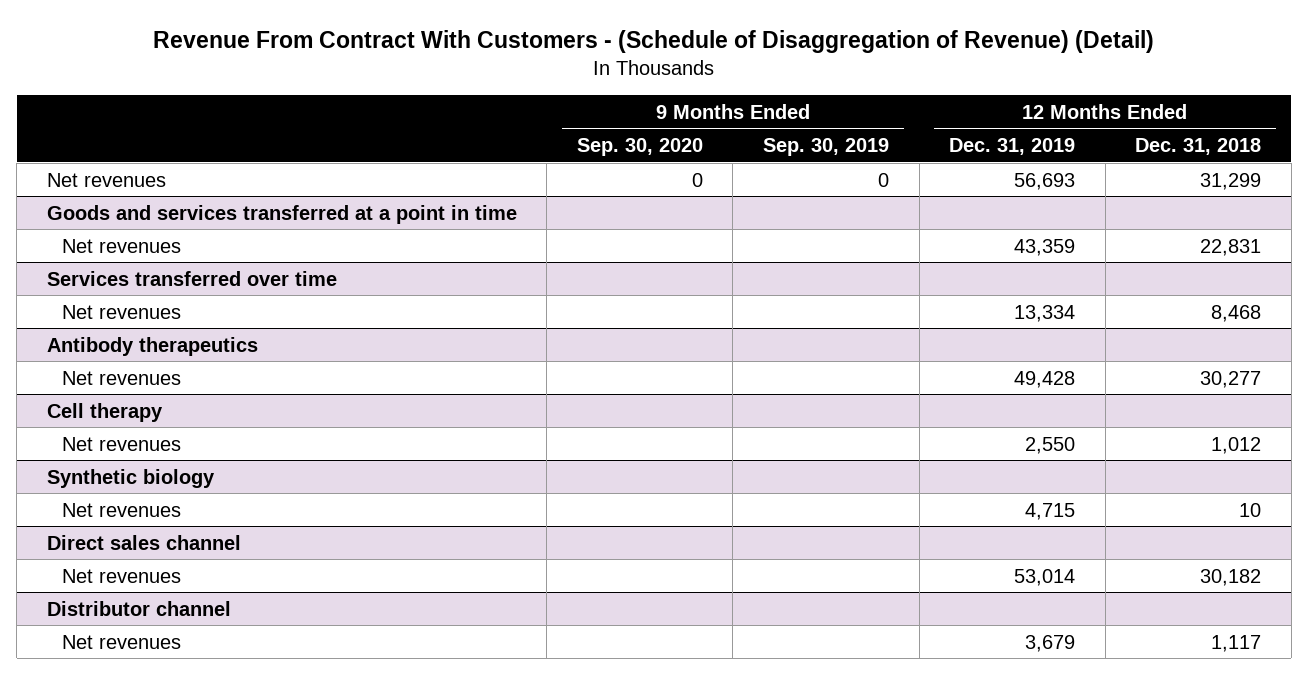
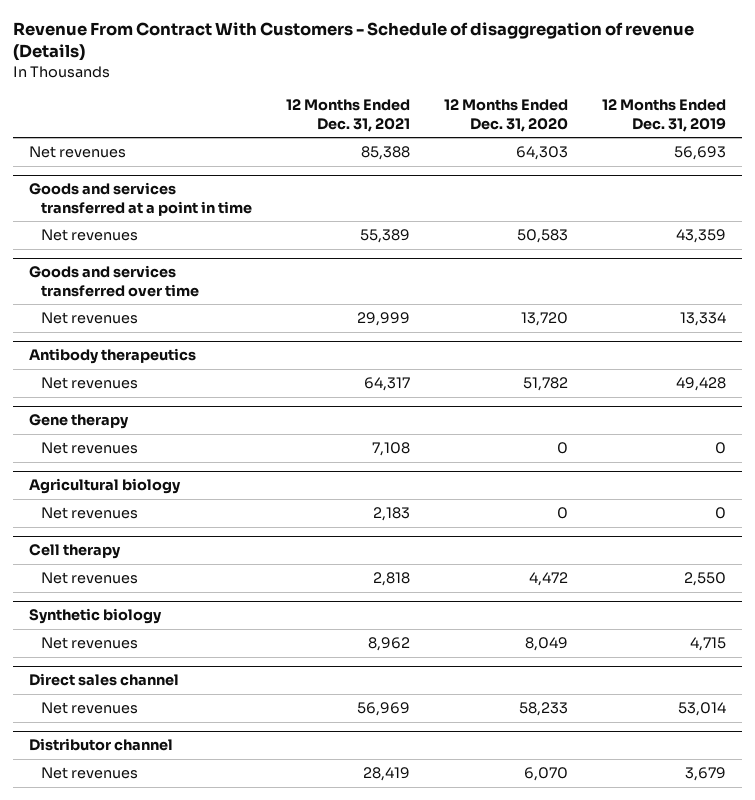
- Revenue From Contract With Customers - (Schedule of Disaggregation of Revenue) (Detail)
+ Revenue From Contract With Customers - Schedule of disaggregation of revenue (Details)
- | 9 Months Ended Sep. 30, 2020 | 9 Months Ended Sep. 30, 2019 | 12 Months Ended Dec. 31, 2019 | 12 Months Ended Dec. 31, 2018
+ | 12 Months Ended Dec. 31, 2021 | 12 Months Ended Dec. 31, 2020 | 12 Months Ended Dec. 31, 2019
- Services transferred over time
+ Goods and services transferred over time
+ Gene therapy
+ Net revenues | 7,108 | 0 | 0
+ Agricultural biology
+ Net revenues | 2,183 | 0 | 0

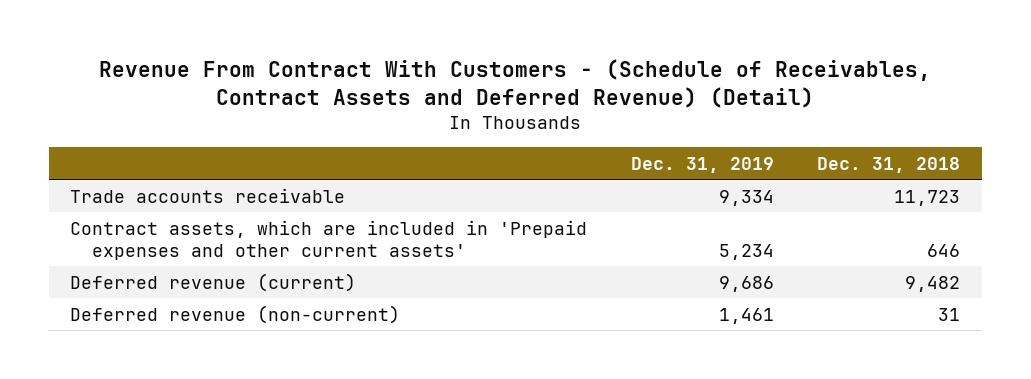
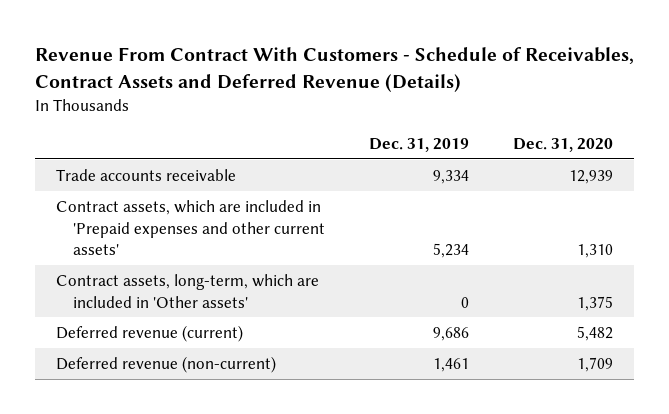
- Revenue From Contract With Customers - (Schedule of Receivables, Contract Assets and Deferred Revenue) (Detail)
+ Revenue From Contract With Customers - Schedule of Receivables, Contract Assets and Deferred Revenue (Details)
- | Dec. 31, 2019 | Dec. 31, 2018
+ | Dec. 31, 2019 | Dec. 31, 2020
+ Contract assets, long-term, which are included in 'Other assets' | 0 | 1,375

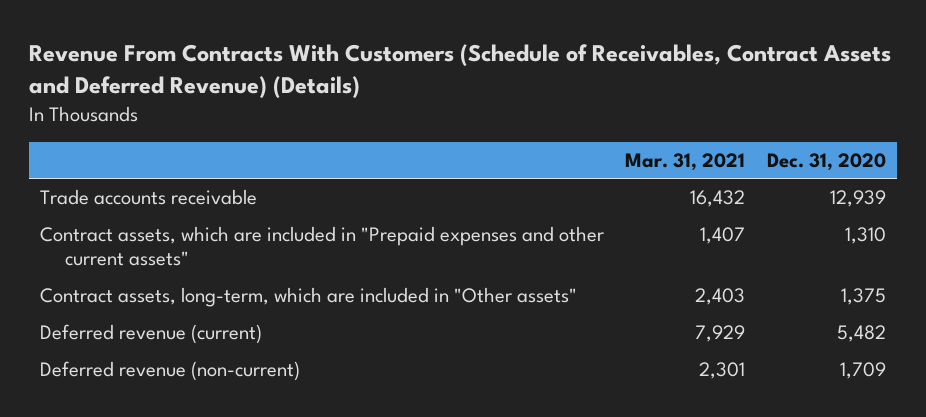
- Revenue From Contract With Customers - Schedule of Receivables, Contract Assets and Deferred Revenue (Details)
+ Revenue From Contracts With Customers (Schedule of Receivables, Contract Assets and Deferred Revenue) (Details)
- | Dec. 31, 2019 | Dec. 31, 2020
+ | Mar. 31, 2021 | Dec. 31, 2020
- Contract assets, which are included in 'Prepaid expenses and other current assets' | 5,234 | 1,310
- Contract assets, long-term, which are included in 'Other assets' | 0 | 1,375
+ Contract assets, which are included in "Prepaid expenses and other current assets" | 1,407 | 1,310
+ Contract assets, long-term, which are included in "Other assets" | 2,403 | 1,375

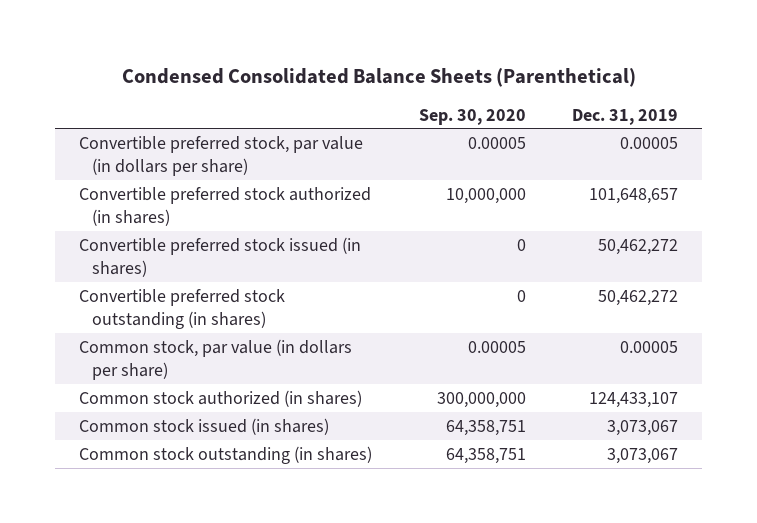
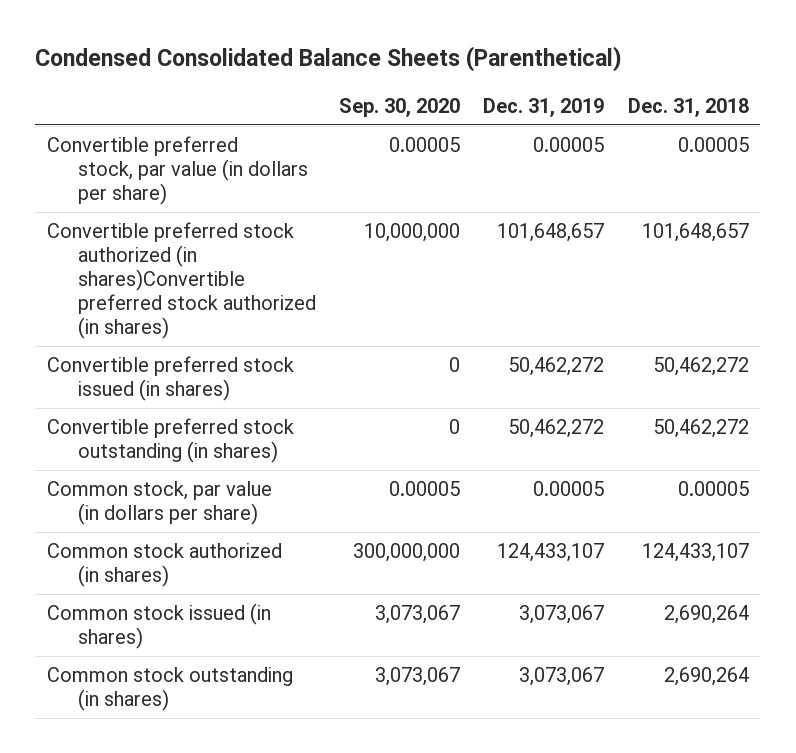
- | Sep. 30, 2020 | Dec. 31, 2019
+ | Sep. 30, 2020 | Dec. 31, 2019 | Dec. 31, 2018
- Convertible preferred stock authorized (in shares) | 10,000,000 | 101,648,657
+ Convertible preferred stock authorized (in shares)Convertible preferred stock authorized (in shares) | 10,000,000 | 101,648,657 | 101,648,657
- Common stock issued (in shares) | 64,358,751 | 3,073,067
- Common stock outstanding (in shares) | 64,358,751 | 3,073,067
+ Common stock issued (in shares) | 3,073,067 | 3,073,067 | 2,690,264
+ Common stock outstanding (in shares) | 3,073,067 | 3,073,067 | 2,690,264

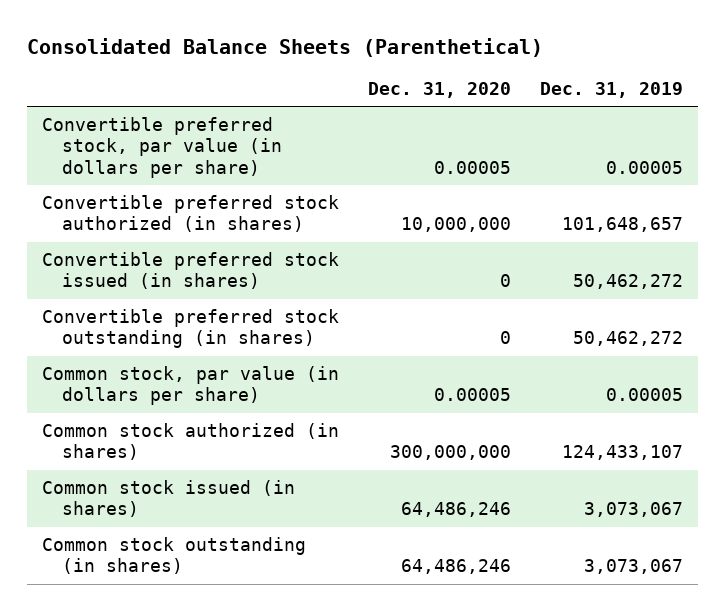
- Condensed Consolidated Balance Sheets (Parenthetical)
+ Consolidated Balance Sheets (Parenthetical)
- | Sep. 30, 2020 | Dec. 31, 2019 | Dec. 31, 2018
+ | Dec. 31, 2020 | Dec. 31, 2019
- Convertible preferred stock authorized (in shares)Convertible preferred stock authorized (in shares) | 10,000,000 | 101,648,657 | 101,648,657
+ Convertible preferred stock authorized (in shares) | 10,000,000 | 101,648,657

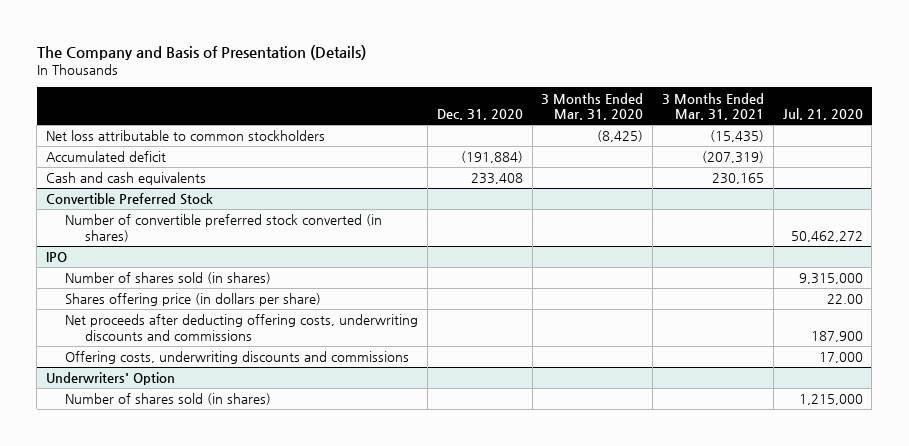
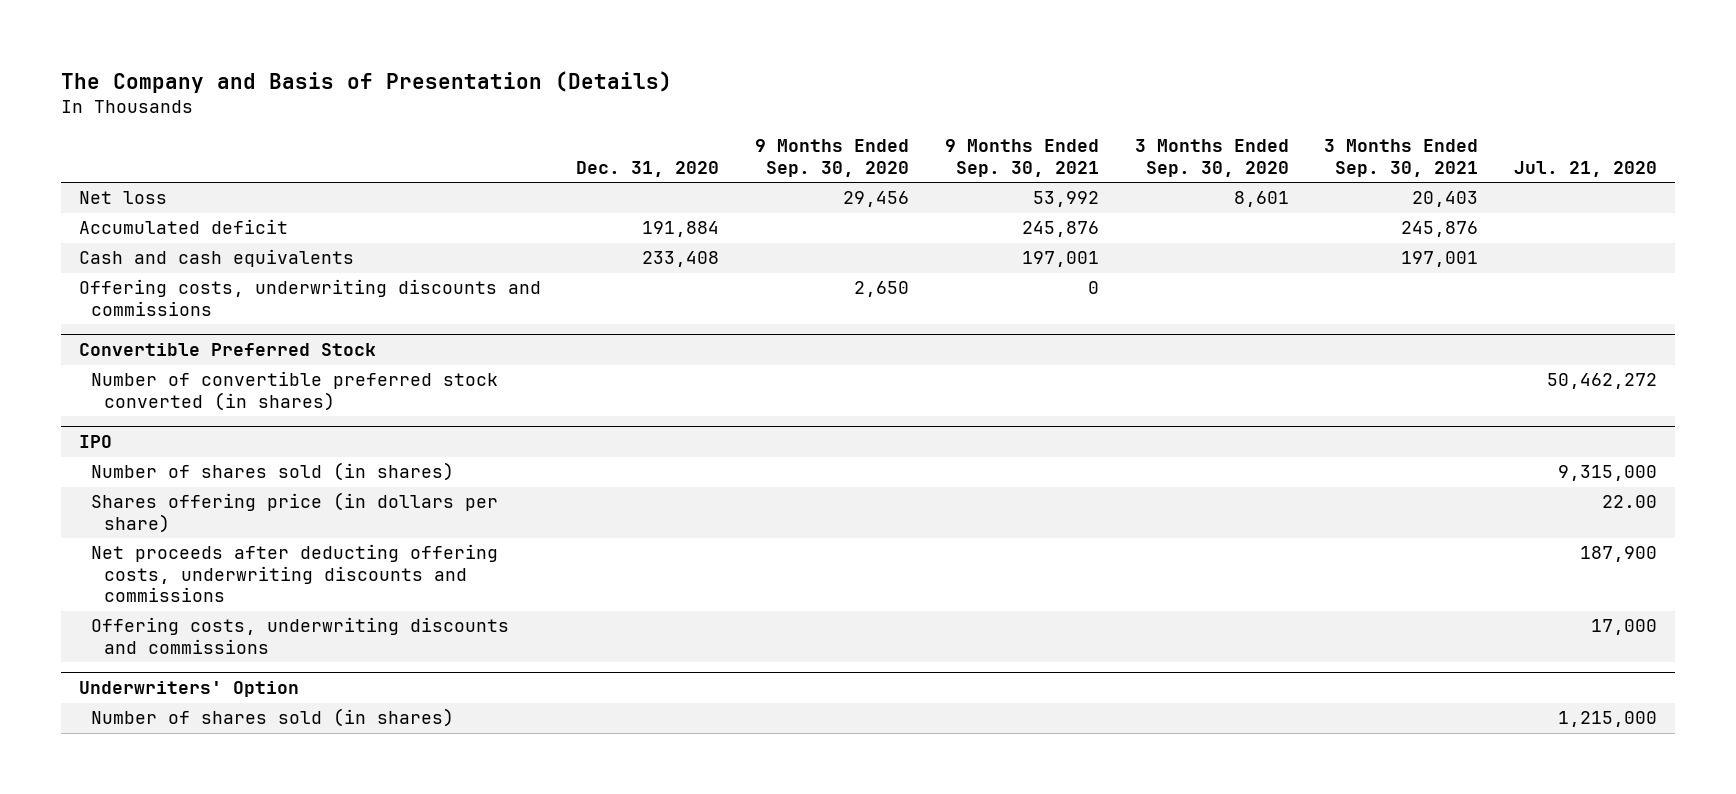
- | Dec. 31, 2020 | 3 Months Ended Mar. 31, 2020 | 3 Months Ended Mar. 31, 2021 | Jul. 21, 2020
+ | Dec. 31, 2020 | 9 Months Ended Sep. 30, 2020 | 9 Months Ended Sep. 30, 2021 | 3 Months Ended Sep. 30, 2020 | 3 Months Ended Sep. 30, 2021 | Jul. 21, 2020
- Net loss attributable to common stockholders | | (8,425) | (15,435) |
- Accumulated deficit | (191,884) | | (207,319) |
+ Net loss | | 29,456 | 53,992 | 8,601 | 20,403 |
+ Accumulated deficit | 191,884 | | 245,876 | | 245,876 |
+ Offering costs, underwriting discounts and commissions | | 2,650 | 0 | | |

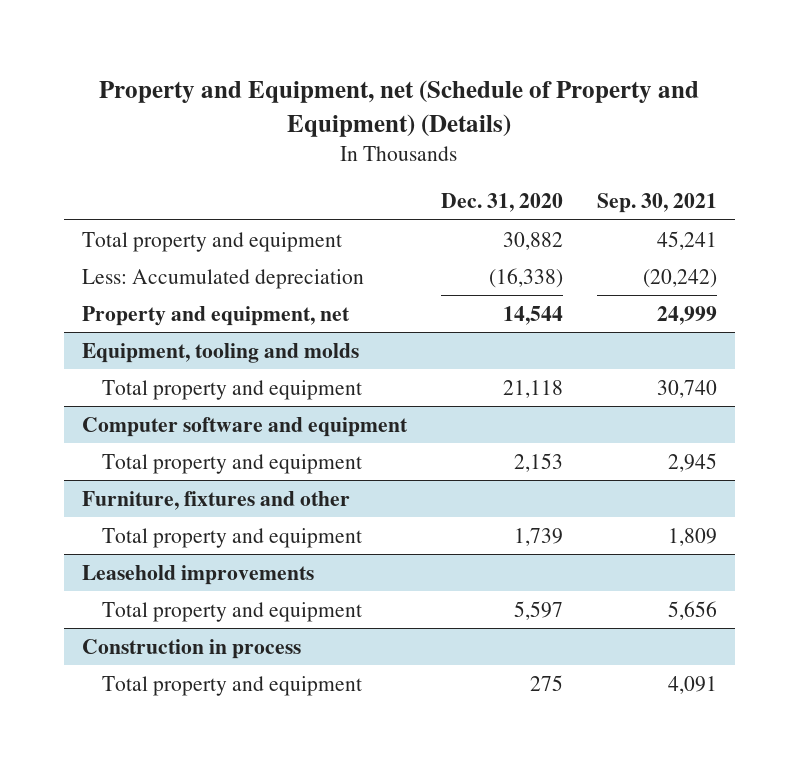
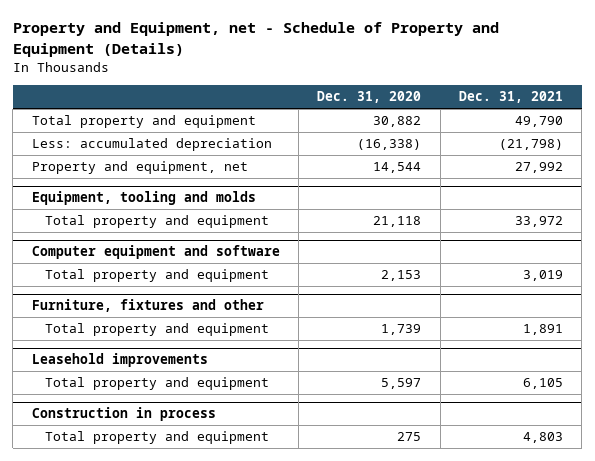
- Property and Equipment, net (Schedule of Property and Equipment) (Details)
+ Property and Equipment, net - Schedule of Property and Equipment (Details)
- | Dec. 31, 2020 | Sep. 30, 2021
+ | Dec. 31, 2020 | Dec. 31, 2021
- Less: Accumulated depreciation | (16,338) | (20,242)
+ Less: accumulated depreciation | (16,338) | (21,798)
- Computer software and equipment
+ Computer equipment and software

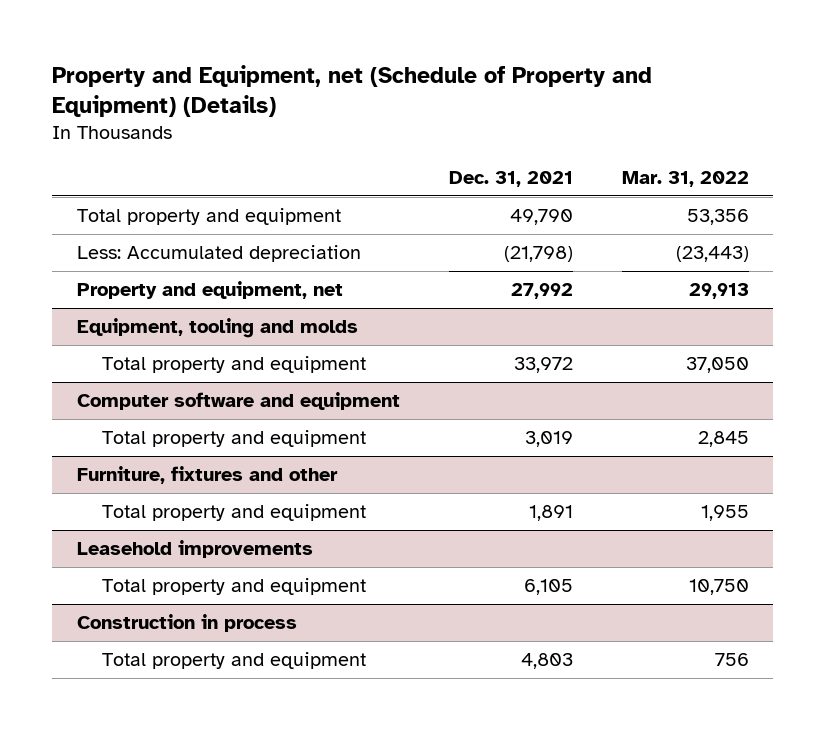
- Property and Equipment, net - Schedule of Property and Equipment (Details)
+ Property and Equipment, net (Schedule of Property and Equipment) (Details)
- | Dec. 31, 2020 | Dec. 31, 2021
+ | Dec. 31, 2021 | Mar. 31, 2022
- Less: accumulated depreciation | (16,338) | (21,798)
+ Less: Accumulated depreciation | (21,798) | (23,443)
- Computer equipment and software
+ Computer software and equipment

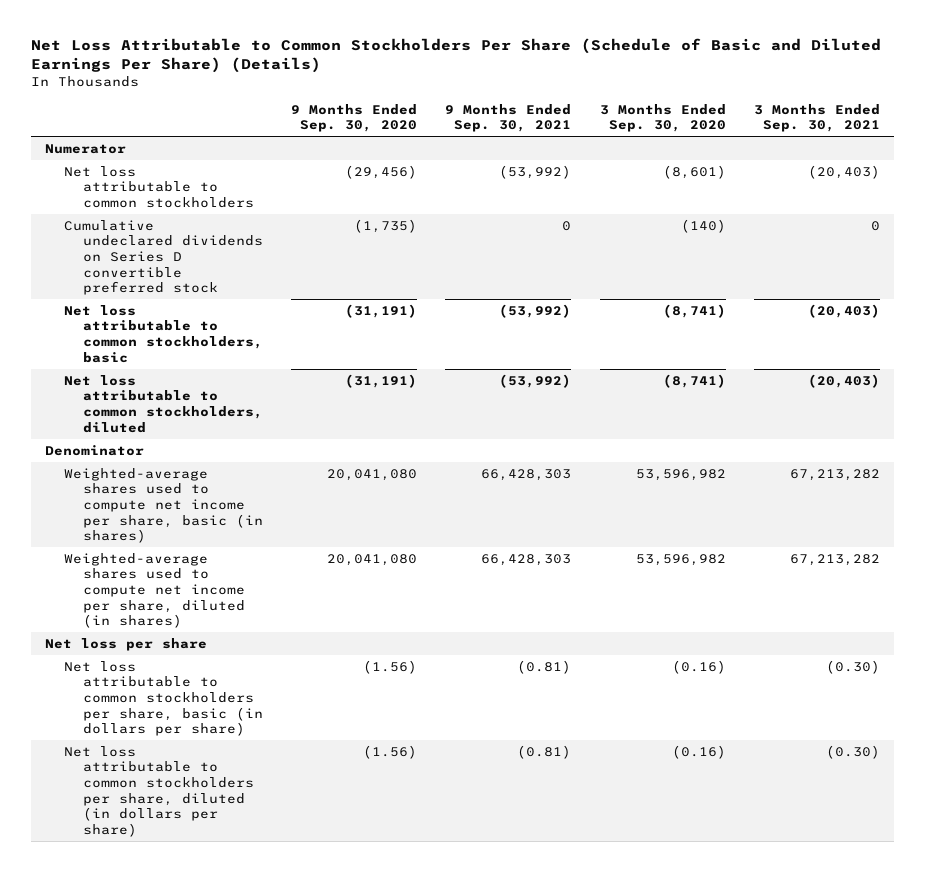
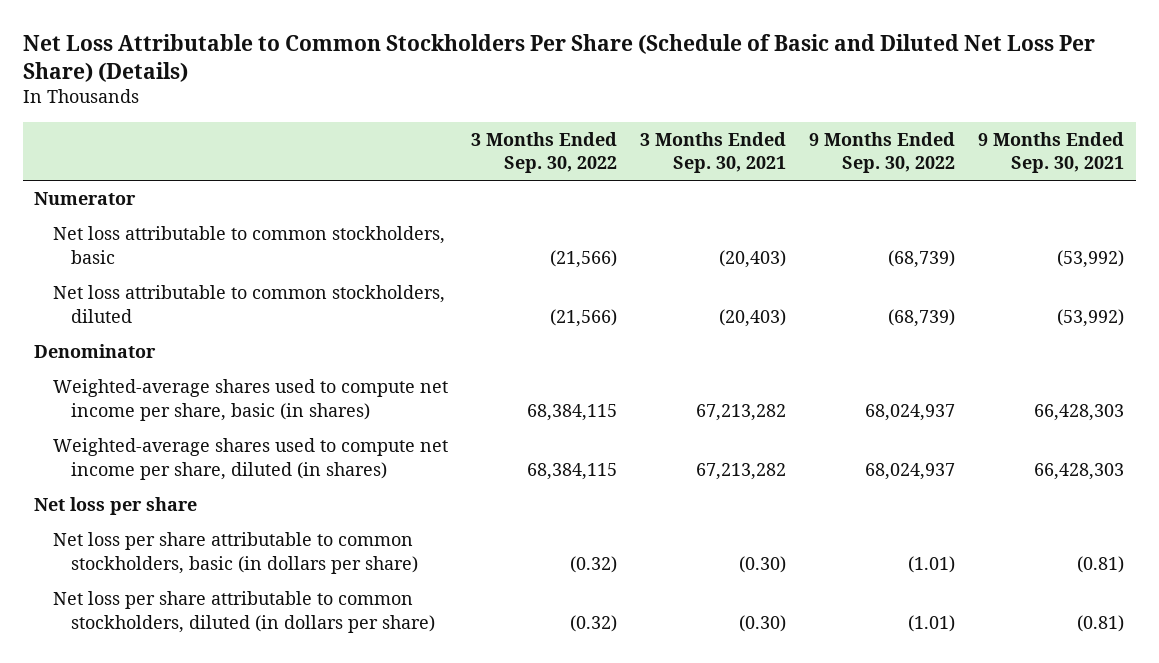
- Net Loss Attributable to Common Stockholders Per Share (Schedule of Basic and Diluted Earnings Per Share) (Details)
+ Net Loss Attributable to Common Stockholders Per Share (Schedule of Basic and Diluted Net Loss Per Share) (Details)
- | 9 Months Ended Sep. 30, 2020 | 9 Months Ended Sep. 30, 2021 | 3 Months Ended Sep. 30, 2020 | 3 Months Ended Sep. 30, 2021
+ | 3 Months Ended Sep. 30, 2022 | 3 Months Ended Sep. 30, 2021 | 9 Months Ended Sep. 30, 2022 | 9 Months Ended Sep. 30, 2021
- Net loss attributable to common stockholders | (29,456) | (53,992) | (8,601) | (20,403)
- Cumulative undeclared dividends on Series D convertible preferred stock | (1,735) | 0 | (140) | 0
- Net loss attributable to common stockholders per share, basic (in dollars per share) | (1.56) | (0.81) | (0.16) | (0.30)
- Net loss attributable to common stockholders per share, diluted (in dollars per share) | (1.56) | (0.81) | (0.16) | (0.30)
+ Net loss per share attributable to common stockholders, basic (in dollars per share) | (0.32) | (0.30) | (1.01) | (0.81)
+ Net loss per share attributable to common stockholders, diluted (in dollars per share) | (0.32) | (0.30) | (1.01) | (0.81)

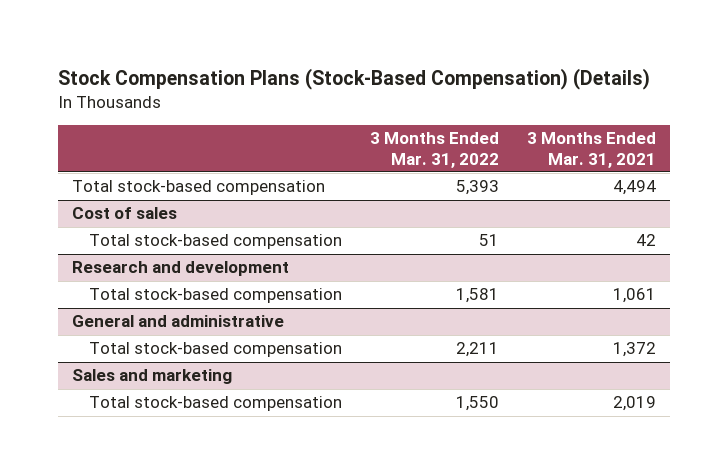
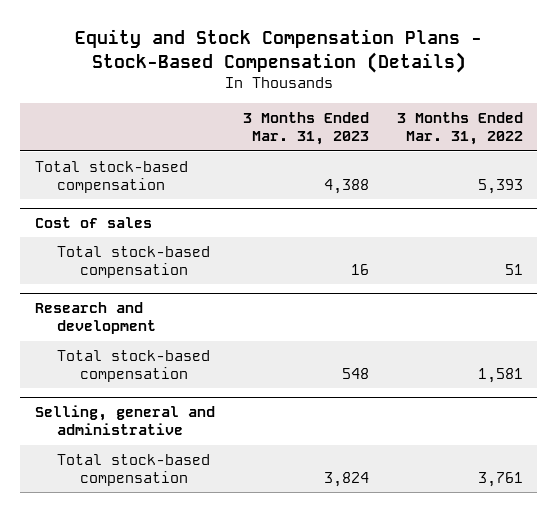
- Stock Compensation Plans (Stock-Based Compensation) (Details)
+ Equity and Stock Compensation Plans - Stock-Based Compensation (Details)
- | 3 Months Ended Mar. 31, 2022 | 3 Months Ended Mar. 31, 2021
+ | 3 Months Ended Mar. 31, 2023 | 3 Months Ended Mar. 31, 2022
- General and administrative
- Total stock-based compensation | 2,211 | 1,372
- Sales and marketing
- Total stock-based compensation | 1,550 | 2,019
+ Selling, general and administrative
+ Total stock-based compensation | 3,824 | 3,761

